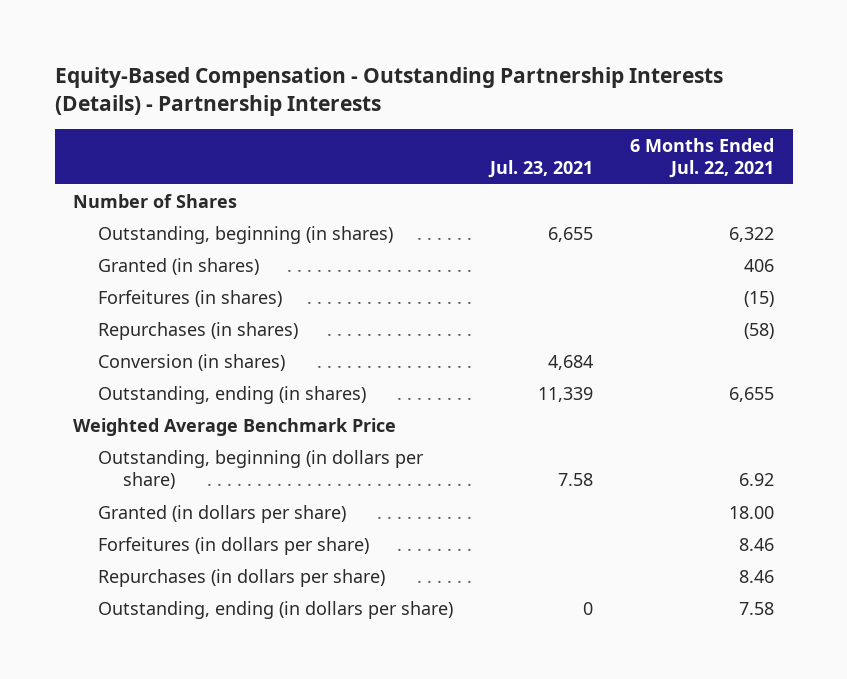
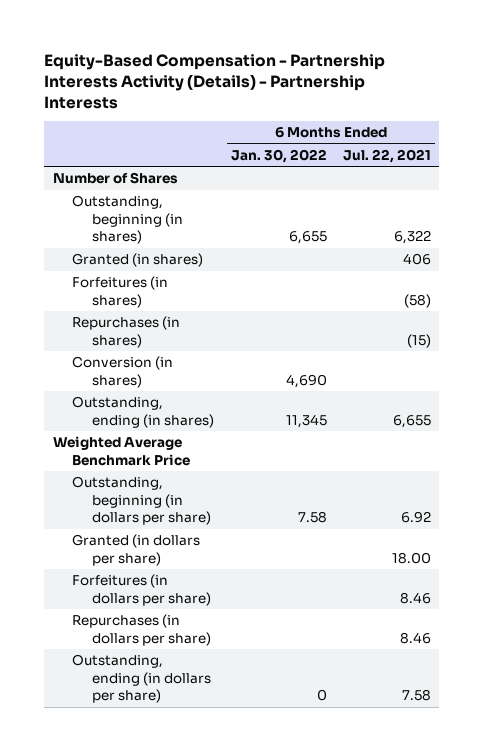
- Equity-Based Compensation - Outstanding Partnership Interests (Details) - Partnership Interests
+ Equity-Based Compensation - Partnership Interests Activity (Details) - Partnership Interests
- | Jul. 23, 2021 | 6 Months Ended Jul. 22, 2021
+ | 6 Months Ended Jan. 30, 2022 | 6 Months Ended Jul. 22, 2021
- Forfeitures (in shares) | | (15)
- Repurchases (in shares) | | (58)
+ Forfeitures (in shares) | | (58)
+ Repurchases (in shares) | | (15)

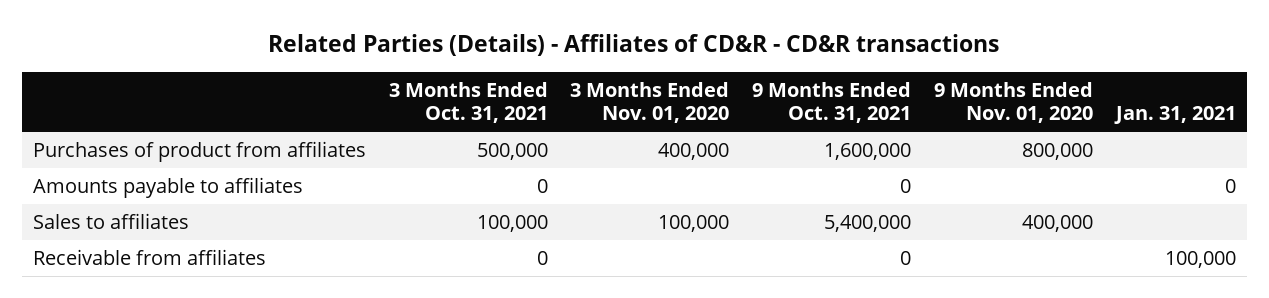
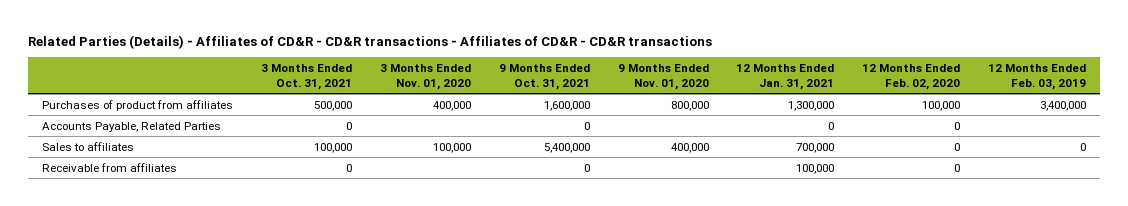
- Related Parties (Details) - Affiliates of CD&R - CD&R transactions
+ Related Parties (Details) - Affiliates of CD&R - CD&R transactions - Affiliates of CD&R - CD&R transactions
- | 3 Months Ended Oct. 31, 2021 | 3 Months Ended Nov. 01, 2020 | 9 Months Ended Oct. 31, 2021 | 9 Months Ended Nov. 01, 2020 | Jan. 31, 2021
+ | 3 Months Ended Oct. 31, 2021 | 3 Months Ended Nov. 01, 2020 | 9 Months Ended Oct. 31, 2021 | 9 Months Ended Nov. 01, 2020 | 12 Months Ended Jan. 31, 2021 | 12 Months Ended Feb. 02, 2020 | 12 Months Ended Feb. 03, 2019
- Amounts payable to affiliates | 0 | | 0 | | 0
+ Accounts Payable, Related Parties | 0 | | 0 | | 0 | 0 |

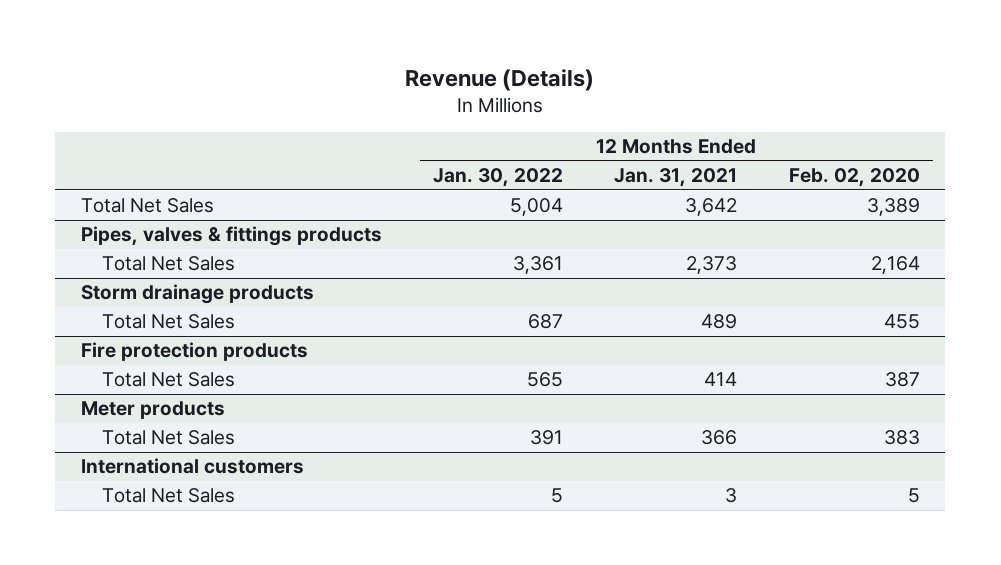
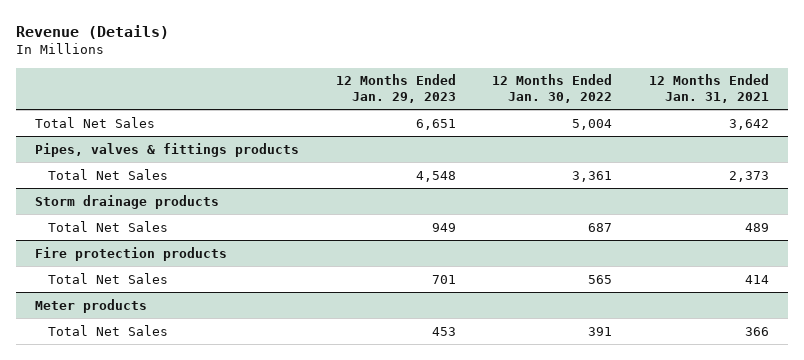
- | 12 Months Ended Jan. 30, 2022 | 12 Months Ended Jan. 31, 2021 | 12 Months Ended Feb. 02, 2020
+ | 12 Months Ended Jan. 29, 2023 | 12 Months Ended Jan. 30, 2022 | 12 Months Ended Jan. 31, 2021
- International customers
- Total Net Sales | 5 | 3 | 5

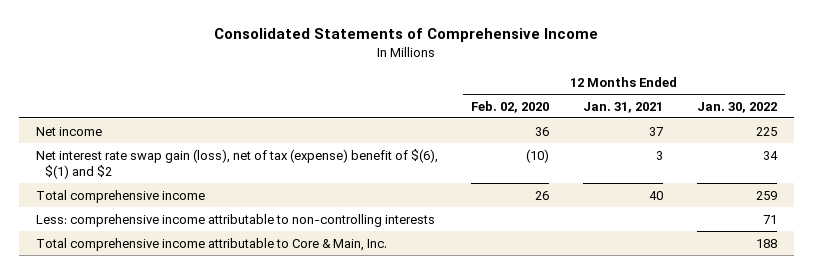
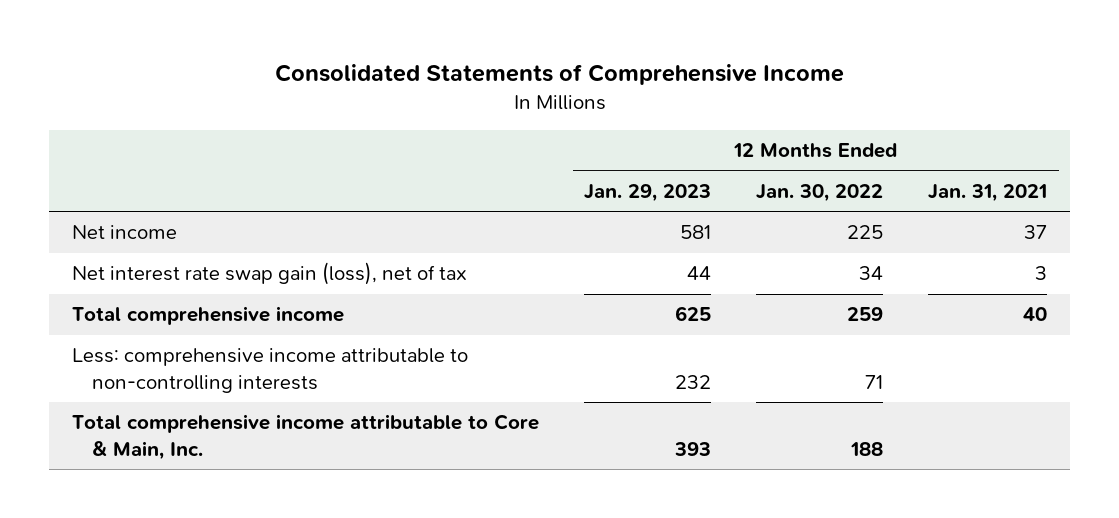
- | 12 Months Ended Feb. 02, 2020 | 12 Months Ended Jan. 31, 2021 | 12 Months Ended Jan. 30, 2022
+ | 12 Months Ended Jan. 29, 2023 | 12 Months Ended Jan. 30, 2022 | 12 Months Ended Jan. 31, 2021
- Net interest rate swap gain (loss), net of tax (expense) benefit of $(6), $(1) and $2 | (10) | 3 | 34
+ Net interest rate swap gain (loss), net of tax | 44 | 34 | 3

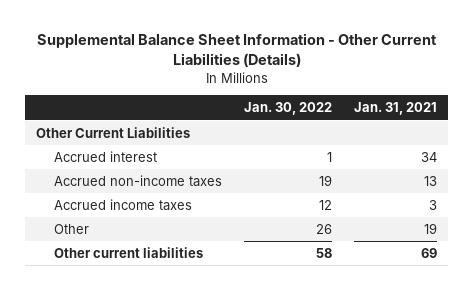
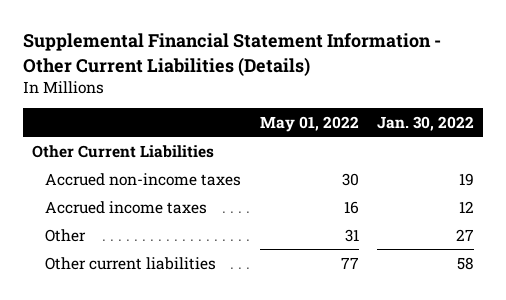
- Supplemental Balance Sheet Information - Other Current Liabilities (Details)
+ Supplemental Financial Statement Information - Other Current Liabilities (Details)
- | Jan. 30, 2022 | Jan. 31, 2021
+ | May 01, 2022 | Jan. 30, 2022
- Accrued interest | 1 | 34
- Other | 26 | 19
+ Other | 31 | 27

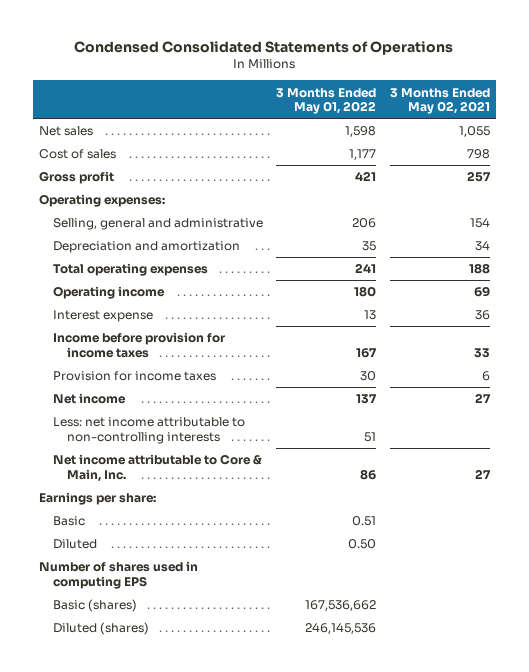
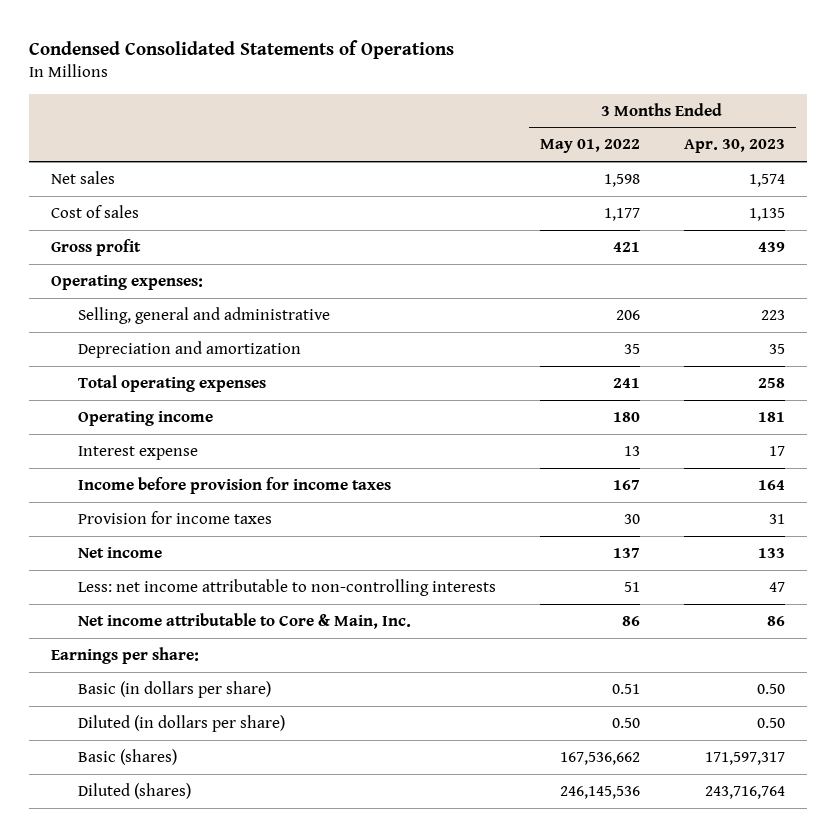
- | 3 Months Ended May 01, 2022 | 3 Months Ended May 02, 2021
+ | 3 Months Ended May 01, 2022 | 3 Months Ended Apr. 30, 2023
- Basic | 0.51 |
- Diluted | 0.50 |
- Number of shares used in computing EPS
+ Basic (in dollars per share) | 0.51 | 0.50
+ Diluted (in dollars per share) | 0.50 | 0.50

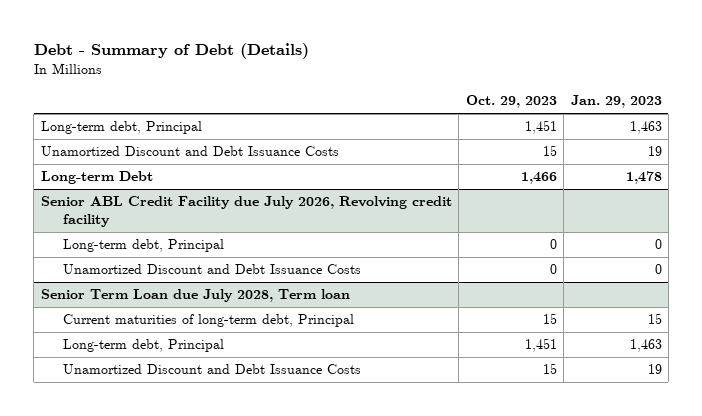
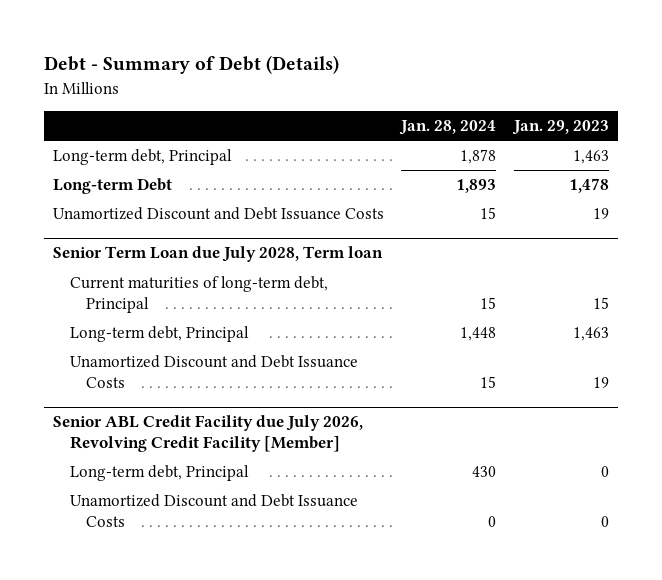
- | Oct. 29, 2023 | Jan. 29, 2023
+ | Jan. 28, 2024 | Jan. 29, 2023
- Senior ABL Credit Facility due July 2026, Revolving credit facility
- Long-term debt, Principal | 0 | 0
- Unamortized Discount and Debt Issuance Costs | 0 | 0
moved down: Unamortized Discount and Debt Issuance Costs | 15 | 19
+ Senior ABL Credit Facility due July 2026, Revolving Credit Facility [Member]
+ Long-term debt, Principal | 430 | 0
+ Unamortized Discount and Debt Issuance Costs | 0 | 0

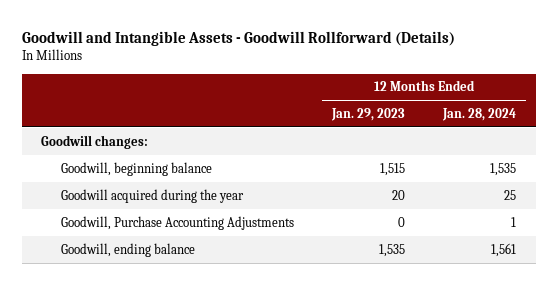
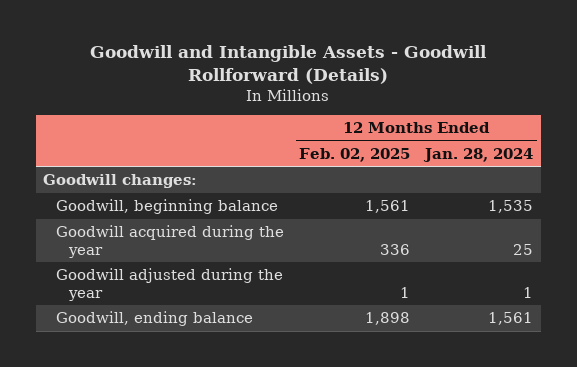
- | 12 Months Ended Jan. 29, 2023 | 12 Months Ended Jan. 28, 2024
+ | 12 Months Ended Feb. 02, 2025 | 12 Months Ended Jan. 28, 2024
- Goodwill, Purchase Accounting Adjustments | 0 | 1
+ Goodwill adjusted during the year | 1 | 1

